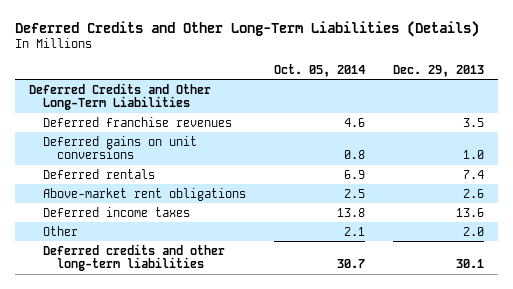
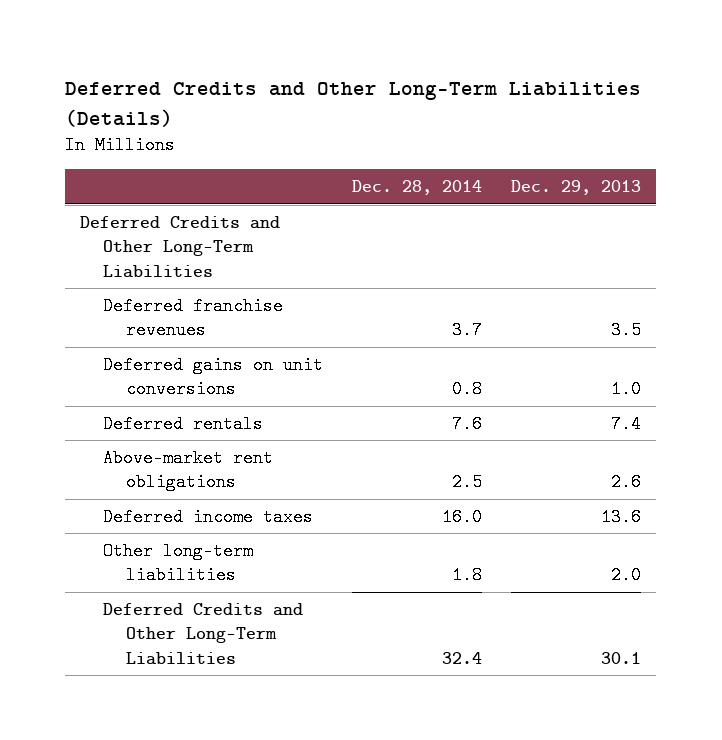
- | Oct. 05, 2014 | Dec. 29, 2013
+ | Dec. 28, 2014 | Dec. 29, 2013
- Other | 2.1 | 2.0
- Deferred credits and other long-term liabilities | 30.7 | 30.1
+ Other long-term liabilities | 1.8 | 2.0
+ Deferred Credits and Other Long-Term Liabilities | 32.4 | 30.1

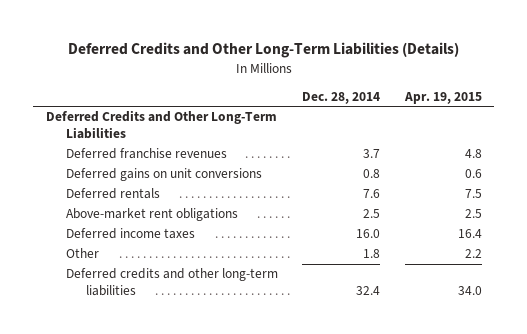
- | Dec. 28, 2014 | Dec. 29, 2013
+ | Dec. 28, 2014 | Apr. 19, 2015
- Other long-term liabilities | 1.8 | 2.0
- Deferred Credits and Other Long-Term Liabilities | 32.4 | 30.1
+ Other | 1.8 | 2.2
+ Deferred credits and other long-term liabilities | 32.4 | 34.0

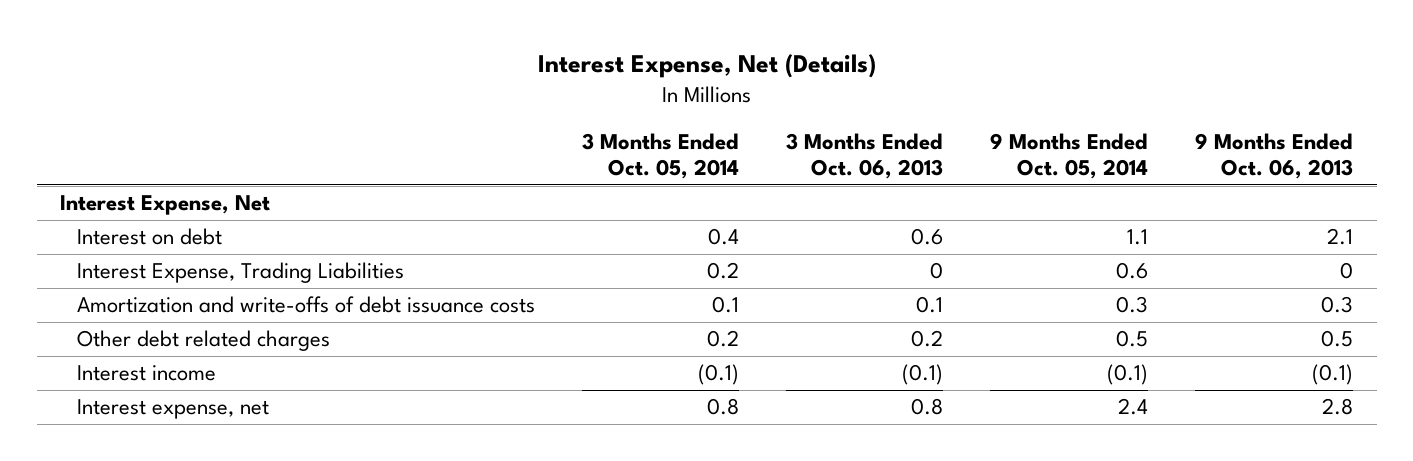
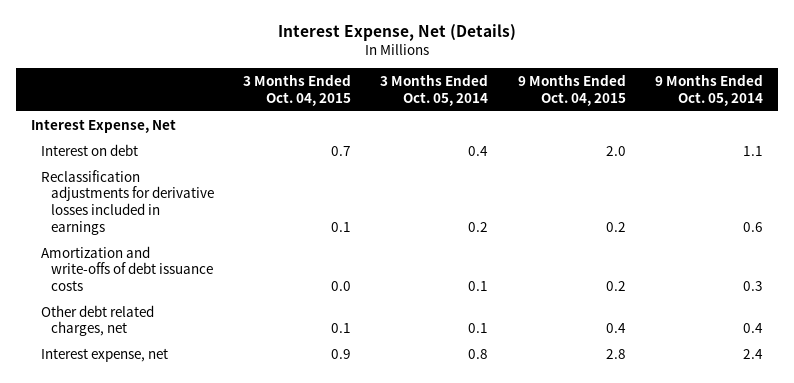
- | 3 Months Ended Oct. 05, 2014 | 3 Months Ended Oct. 06, 2013 | 9 Months Ended Oct. 05, 2014 | 9 Months Ended Oct. 06, 2013
+ | 3 Months Ended Oct. 04, 2015 | 3 Months Ended Oct. 05, 2014 | 9 Months Ended Oct. 04, 2015 | 9 Months Ended Oct. 05, 2014
- Interest Expense, Trading Liabilities | 0.2 | 0 | 0.6 | 0
+ Reclassification adjustments for derivative losses included in earnings | 0.1 | 0.2 | 0.2 | 0.6
- Other debt related charges | 0.2 | 0.2 | 0.5 | 0.5
- Interest income | (0.1) | (0.1) | (0.1) | (0.1)
+ Other debt related charges, net | 0.1 | 0.1 | 0.4 | 0.4

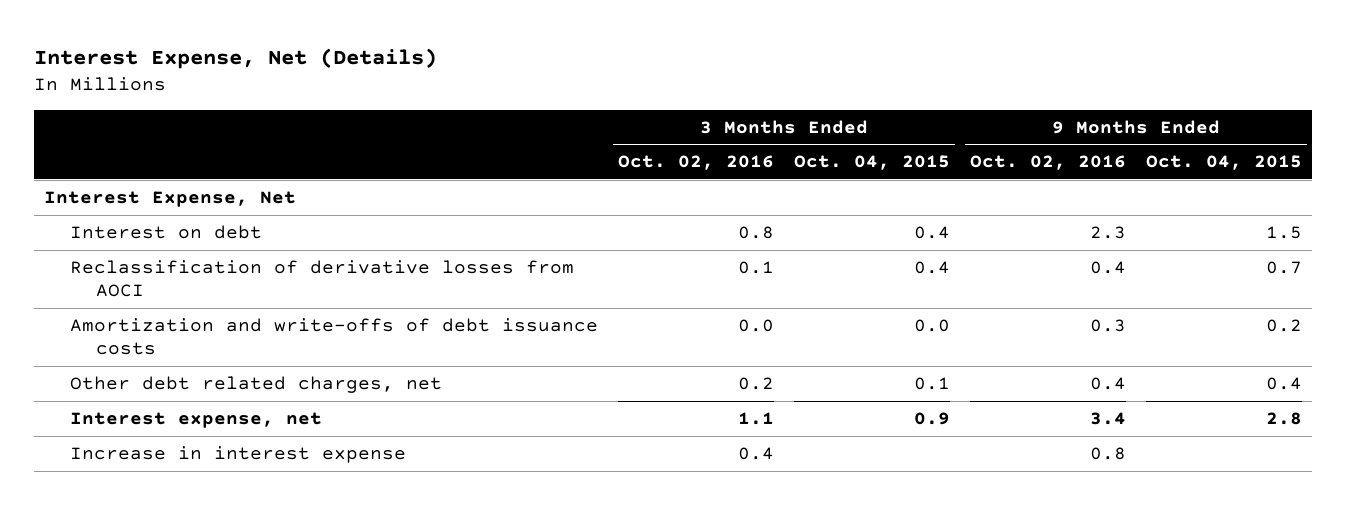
- | 3 Months Ended Oct. 04, 2015 | 3 Months Ended Oct. 05, 2014 | 9 Months Ended Oct. 04, 2015 | 9 Months Ended Oct. 05, 2014
+ | 3 Months Ended Oct. 02, 2016 | 3 Months Ended Oct. 04, 2015 | 9 Months Ended Oct. 02, 2016 | 9 Months Ended Oct. 04, 2015
- Interest on debt | 0.7 | 0.4 | 2.0 | 1.1
- Reclassification adjustments for derivative losses included in earnings | 0.1 | 0.2 | 0.2 | 0.6
+ Interest on debt | 0.8 | 0.4 | 2.3 | 1.5
+ Reclassification of derivative losses from AOCI | 0.1 | 0.4 | 0.4 | 0.7
+ Increase in interest expense | 0.4 | | 0.8 |

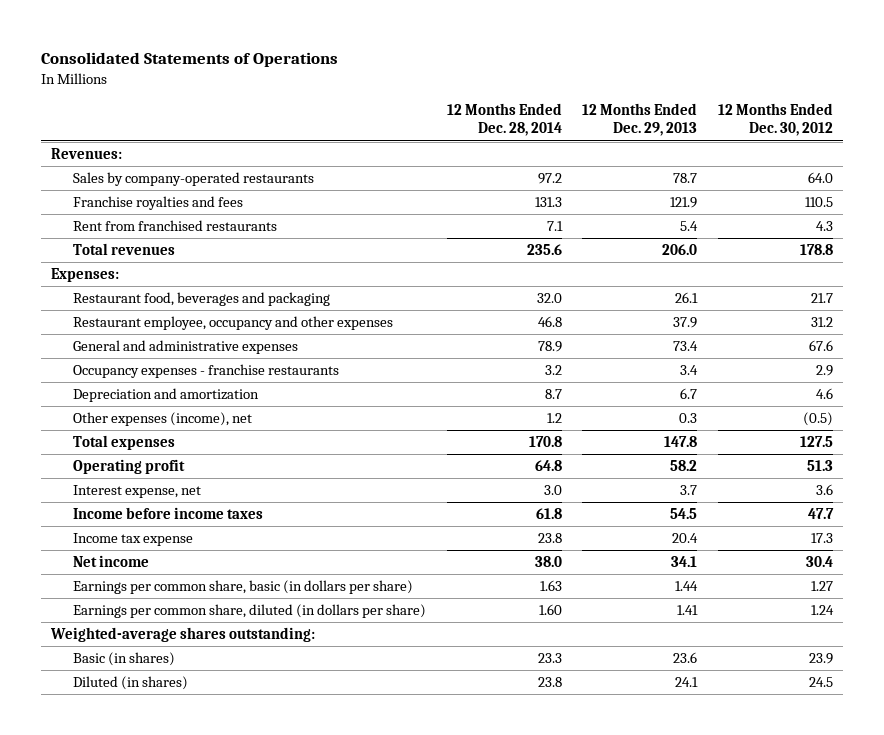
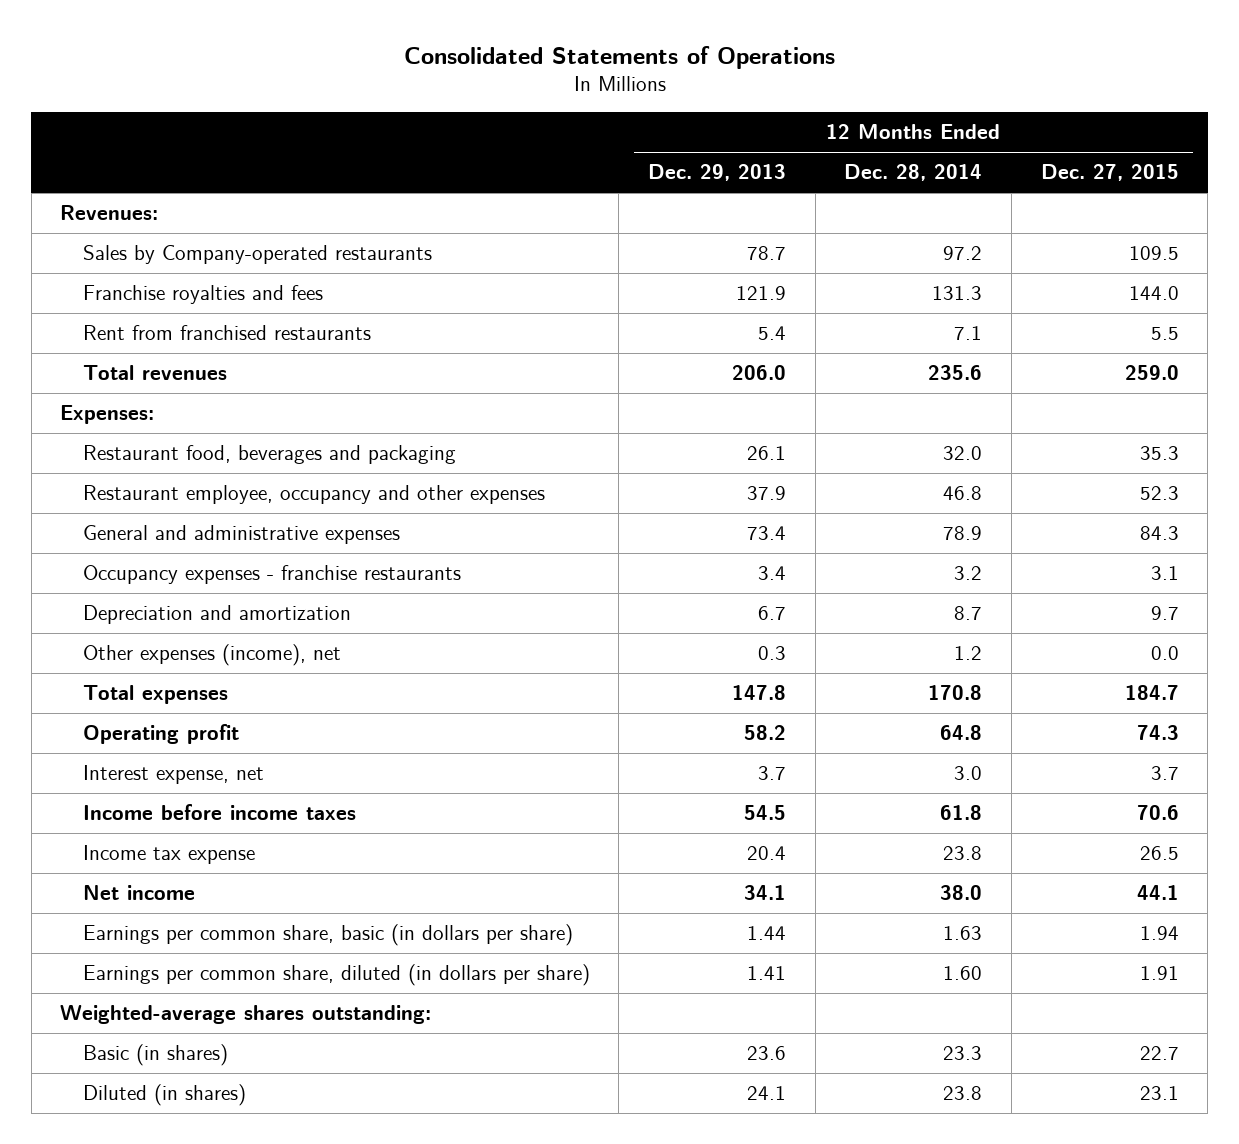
- | 12 Months Ended Dec. 28, 2014 | 12 Months Ended Dec. 29, 2013 | 12 Months Ended Dec. 30, 2012
+ | 12 Months Ended Dec. 29, 2013 | 12 Months Ended Dec. 28, 2014 | 12 Months Ended Dec. 27, 2015
- Sales by company-operated restaurants | 97.2 | 78.7 | 64.0
+ Sales by Company-operated restaurants | 78.7 | 97.2 | 109.5

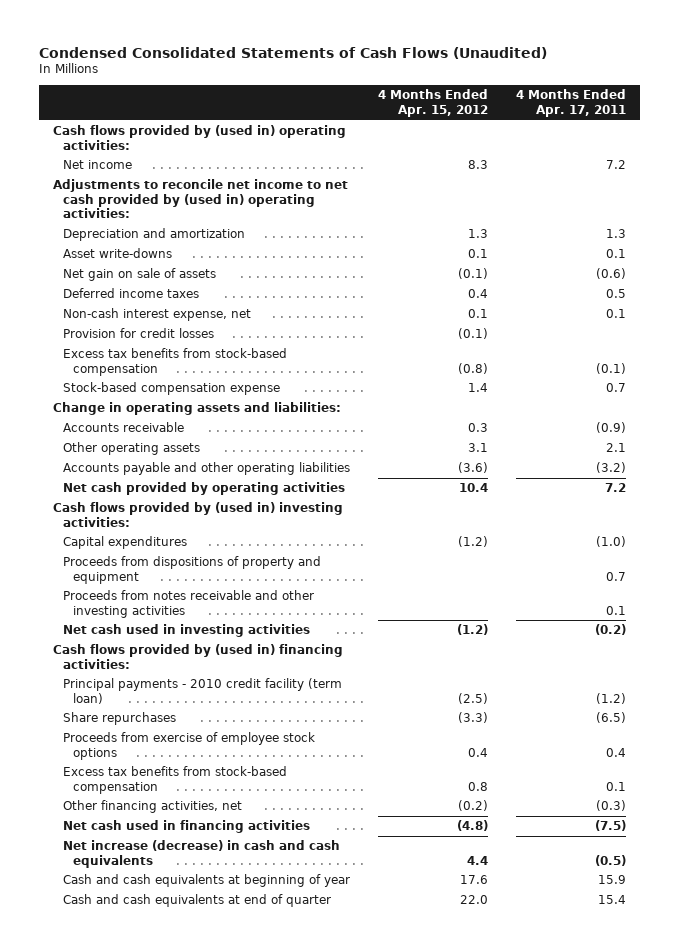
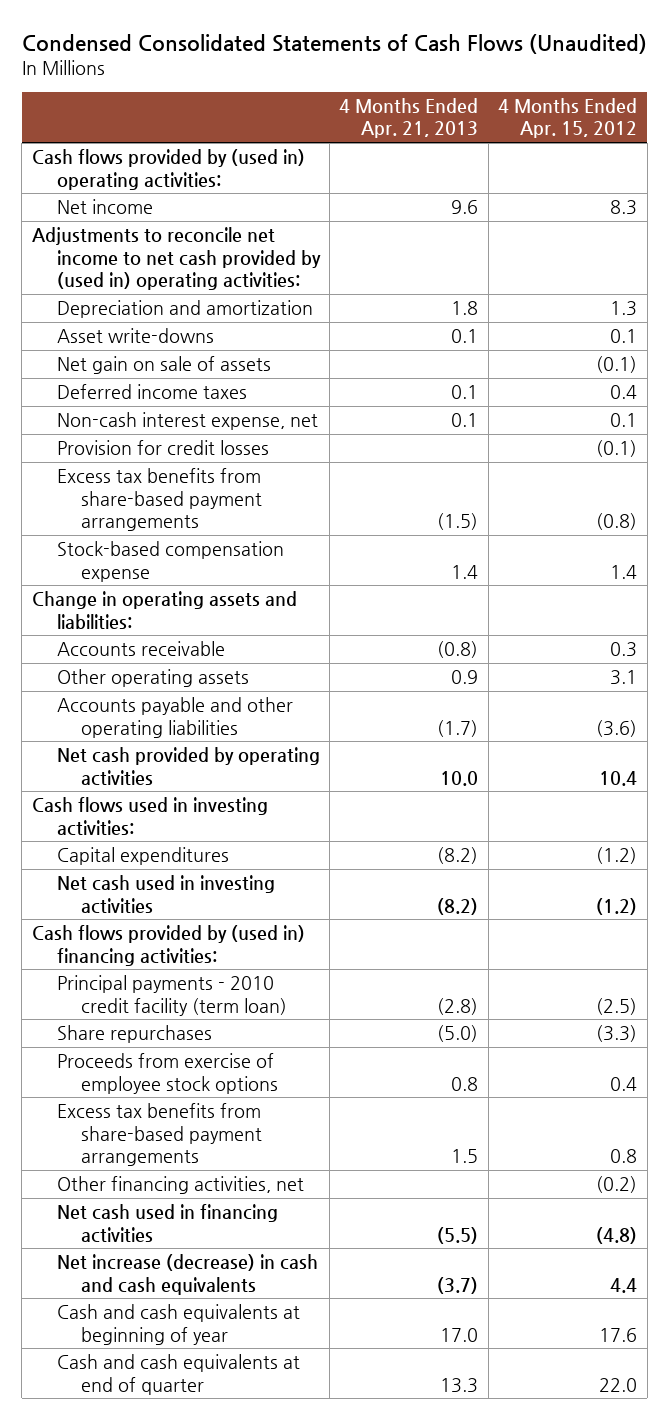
- | 4 Months Ended Apr. 15, 2012 | 4 Months Ended Apr. 17, 2011
+ | 4 Months Ended Apr. 21, 2013 | 4 Months Ended Apr. 15, 2012
- Excess tax benefits from stock-based compensation | (0.8) | (0.1)
+ Excess tax benefits from share-based payment arrangements | (1.5) | (0.8)
- Cash flows provided by (used in) investing activities:
+ Cash flows used in investing activities:
- Proceeds from dispositions of property and equipment | | 0.7
- Proceeds from notes receivable and other investing activities | | 0.1
- Excess tax benefits from stock-based compensation | 0.8 | 0.1
+ Excess tax benefits from share-based payment arrangements | 1.5 | 0.8

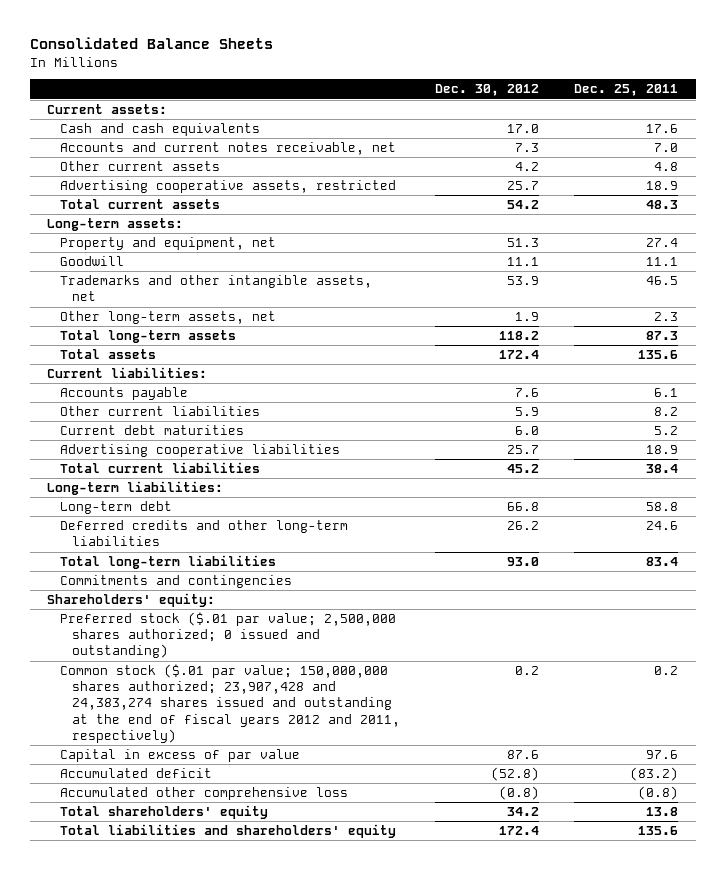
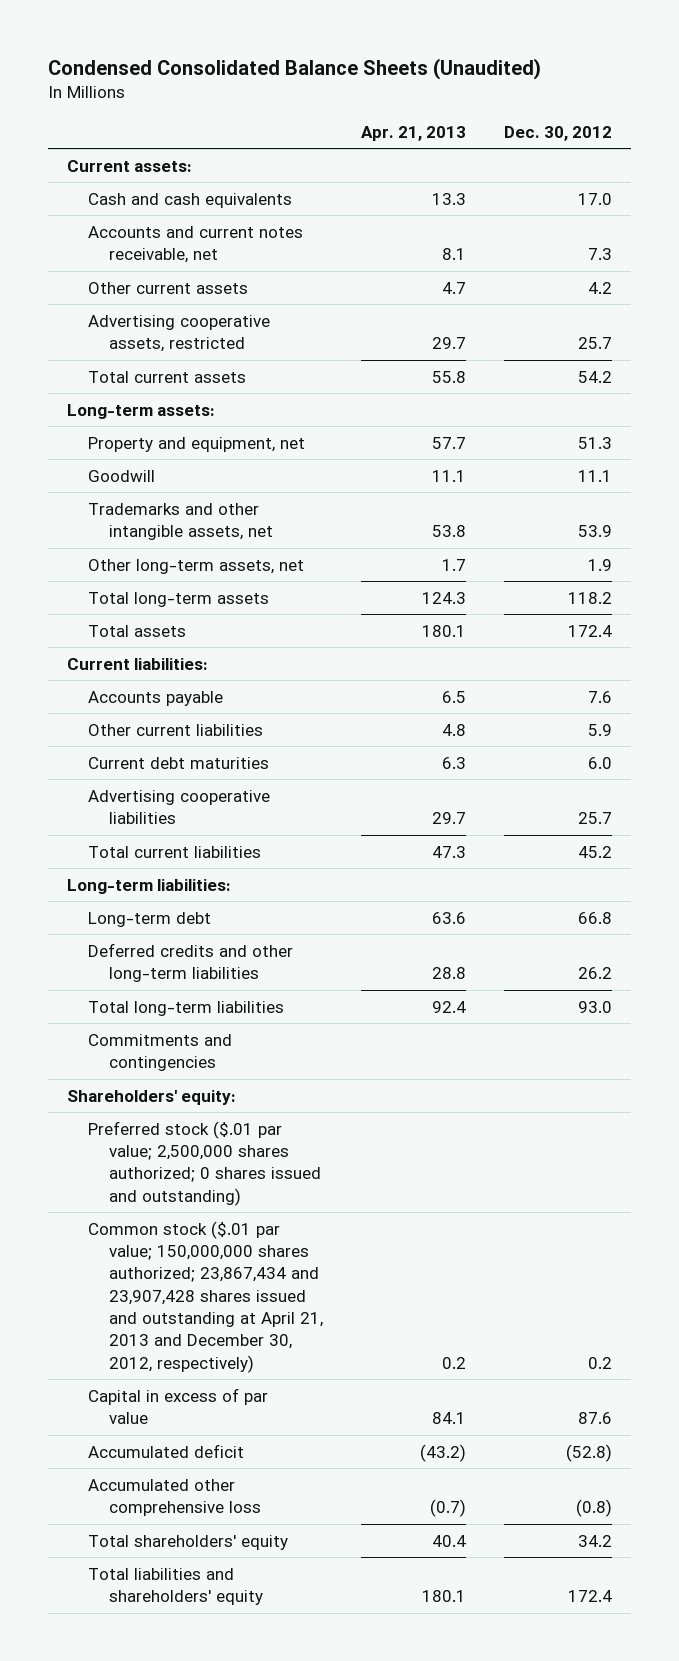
- Consolidated Balance Sheets
+ Condensed Consolidated Balance Sheets (Unaudited)
- | Dec. 30, 2012 | Dec. 25, 2011
+ | Apr. 21, 2013 | Dec. 30, 2012
- Preferred stock ($.01 par value; 2,500,000 shares authorized; 0 issued and outstanding)
- Common stock ($.01 par value; 150,000,000 shares authorized; 23,907,428 and 24,383,274 shares issued and outstanding at the end of fiscal years 2012 and 2011, respectively) | 0.2 | 0.2
+ Preferred stock ($.01 par value; 2,500,000 shares authorized; 0 shares issued and outstanding)
+ Common stock ($.01 par value; 150,000,000 shares authorized; 23,867,434 and 23,907,428 shares issued and outstanding at April 21, 2013 and December 30, 2012, respectively) | 0.2 | 0.2

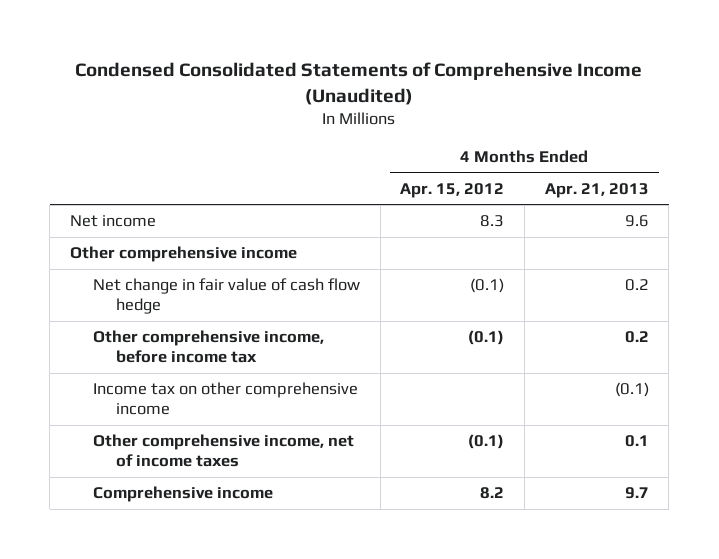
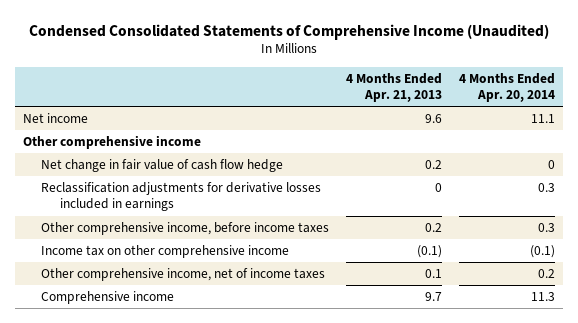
- | 4 Months Ended Apr. 15, 2012 | 4 Months Ended Apr. 21, 2013
+ | 4 Months Ended Apr. 21, 2013 | 4 Months Ended Apr. 20, 2014
- Other comprehensive income, before income tax | (0.1) | 0.2
+ Reclassification adjustments for derivative losses included in earnings | 0 | 0.3
+ Other comprehensive income, before income taxes | 0.2 | 0.3

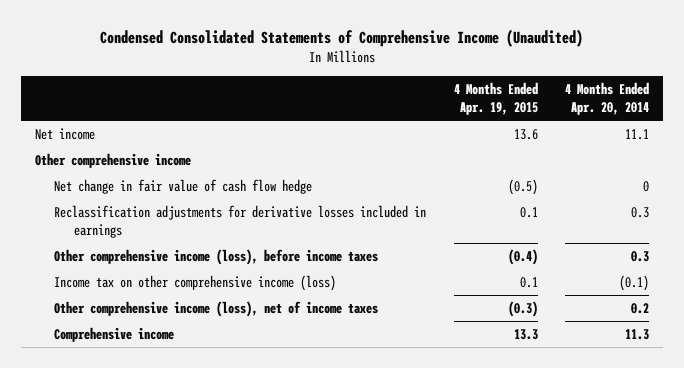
- | 4 Months Ended Apr. 21, 2013 | 4 Months Ended Apr. 20, 2014
+ | 4 Months Ended Apr. 19, 2015 | 4 Months Ended Apr. 20, 2014
- Other comprehensive income, before income taxes | 0.2 | 0.3
- Income tax on other comprehensive income | (0.1) | (0.1)
- Other comprehensive income, net of income taxes | 0.1 | 0.2
+ Other comprehensive income (loss), before income taxes | (0.4) | 0.3
+ Income tax on other comprehensive income (loss) | 0.1 | (0.1)
+ Other comprehensive income (loss), net of income taxes | (0.3) | 0.2

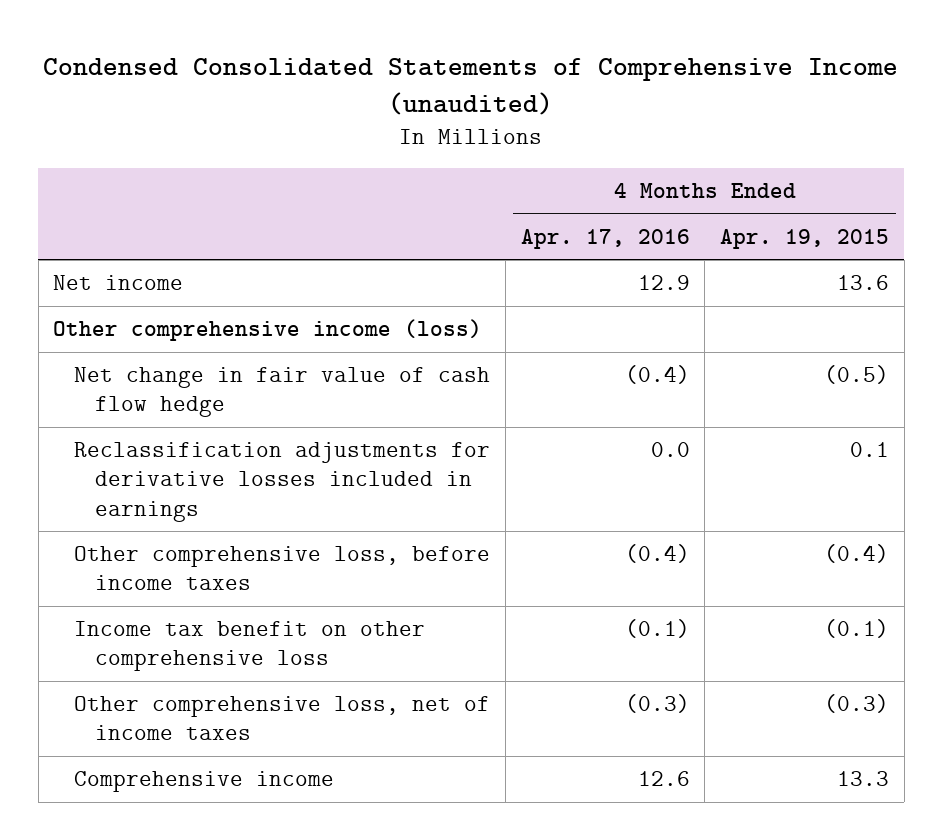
- Condensed Consolidated Statements of Comprehensive Income (Unaudited)
+ Condensed Consolidated Statements of Comprehensive Income (unaudited)
- | 4 Months Ended Apr. 19, 2015 | 4 Months Ended Apr. 20, 2014
+ | 4 Months Ended Apr. 17, 2016 | 4 Months Ended Apr. 19, 2015
- Other comprehensive income
+ Other comprehensive income (loss)
- Other comprehensive income (loss), before income taxes | (0.4) | 0.3
- Income tax on other comprehensive income (loss) | 0.1 | (0.1)
- Other comprehensive income (loss), net of income taxes | (0.3) | 0.2
+ Other comprehensive loss, before income taxes | (0.4) | (0.4)
+ Income tax benefit on other comprehensive loss | (0.1) | (0.1)
+ Other comprehensive loss, net of income taxes | (0.3) | (0.3)

